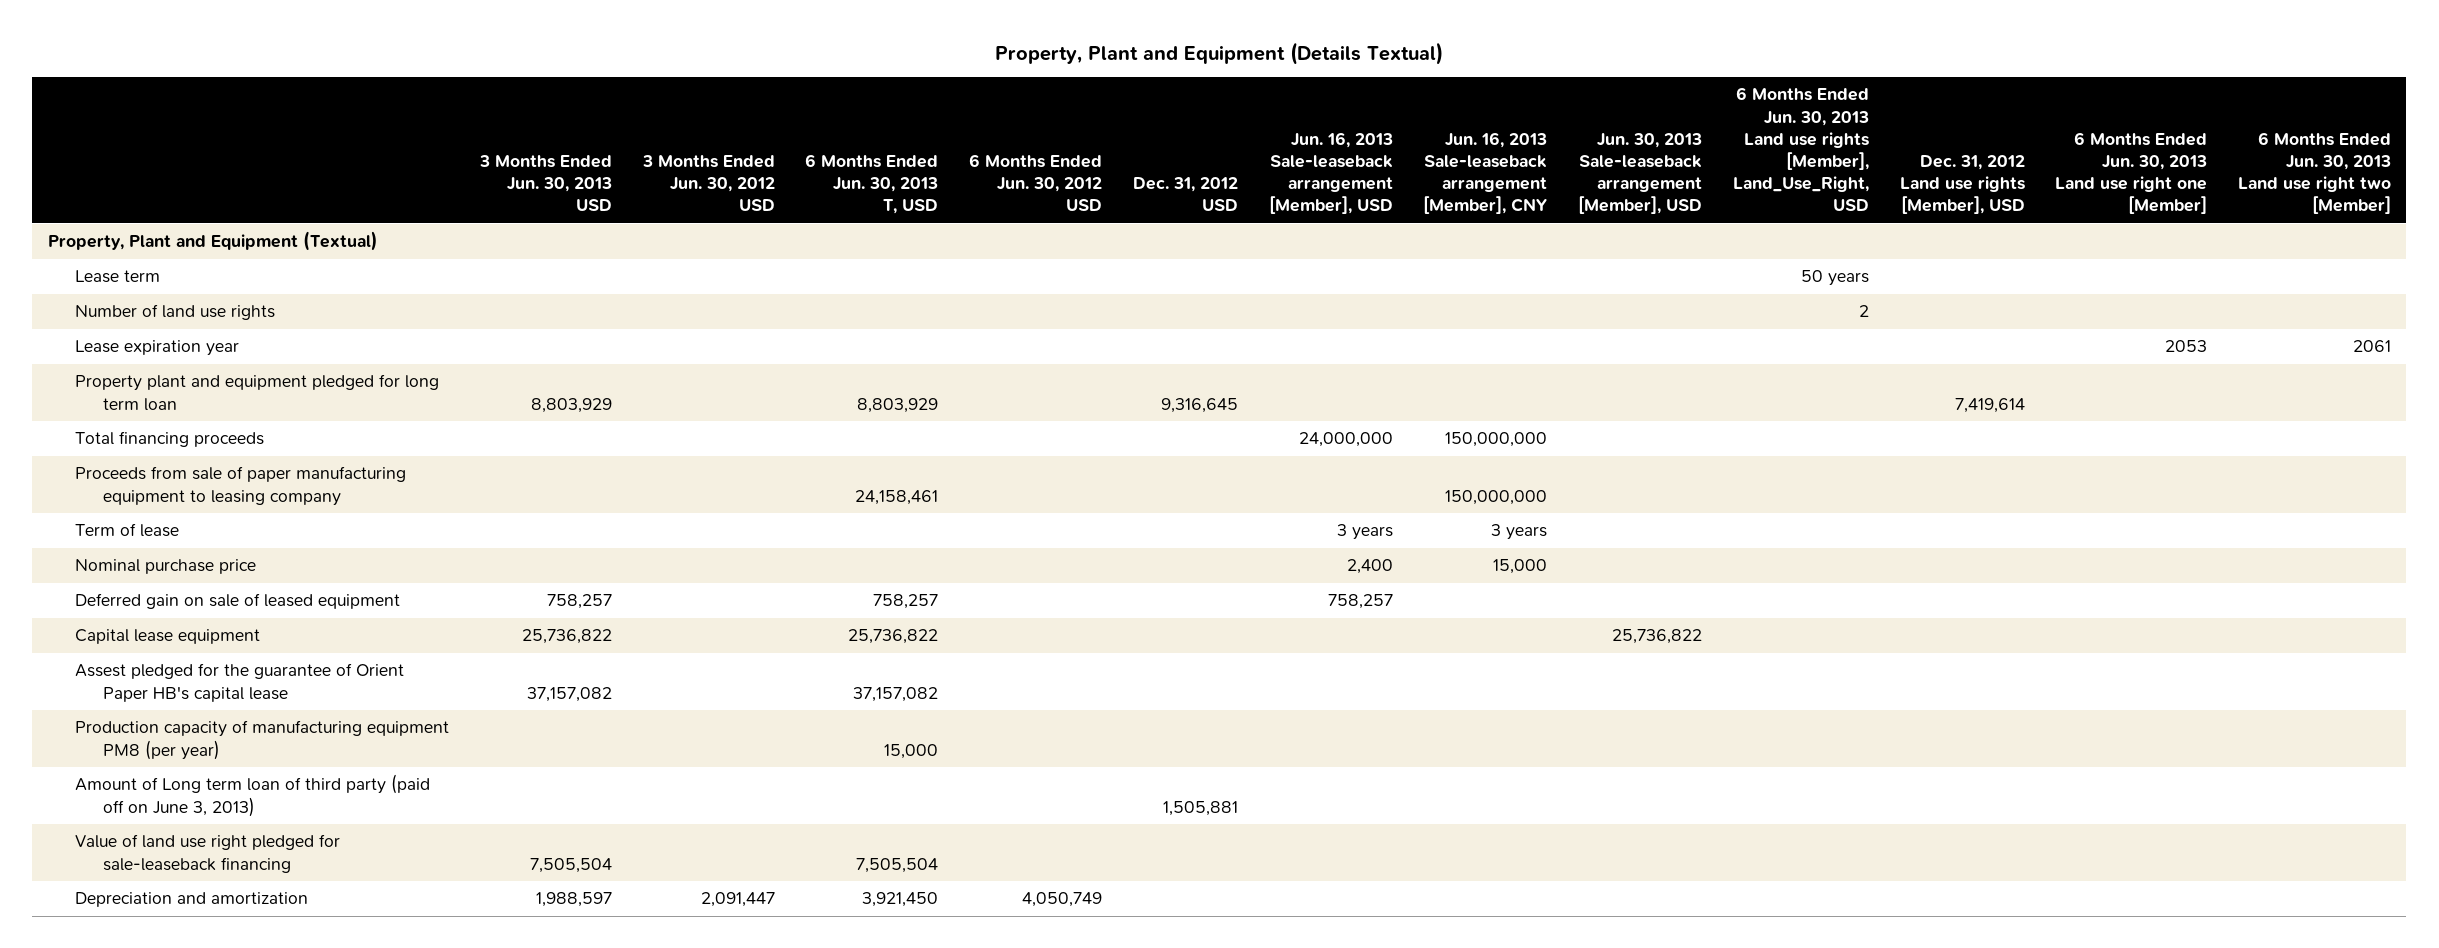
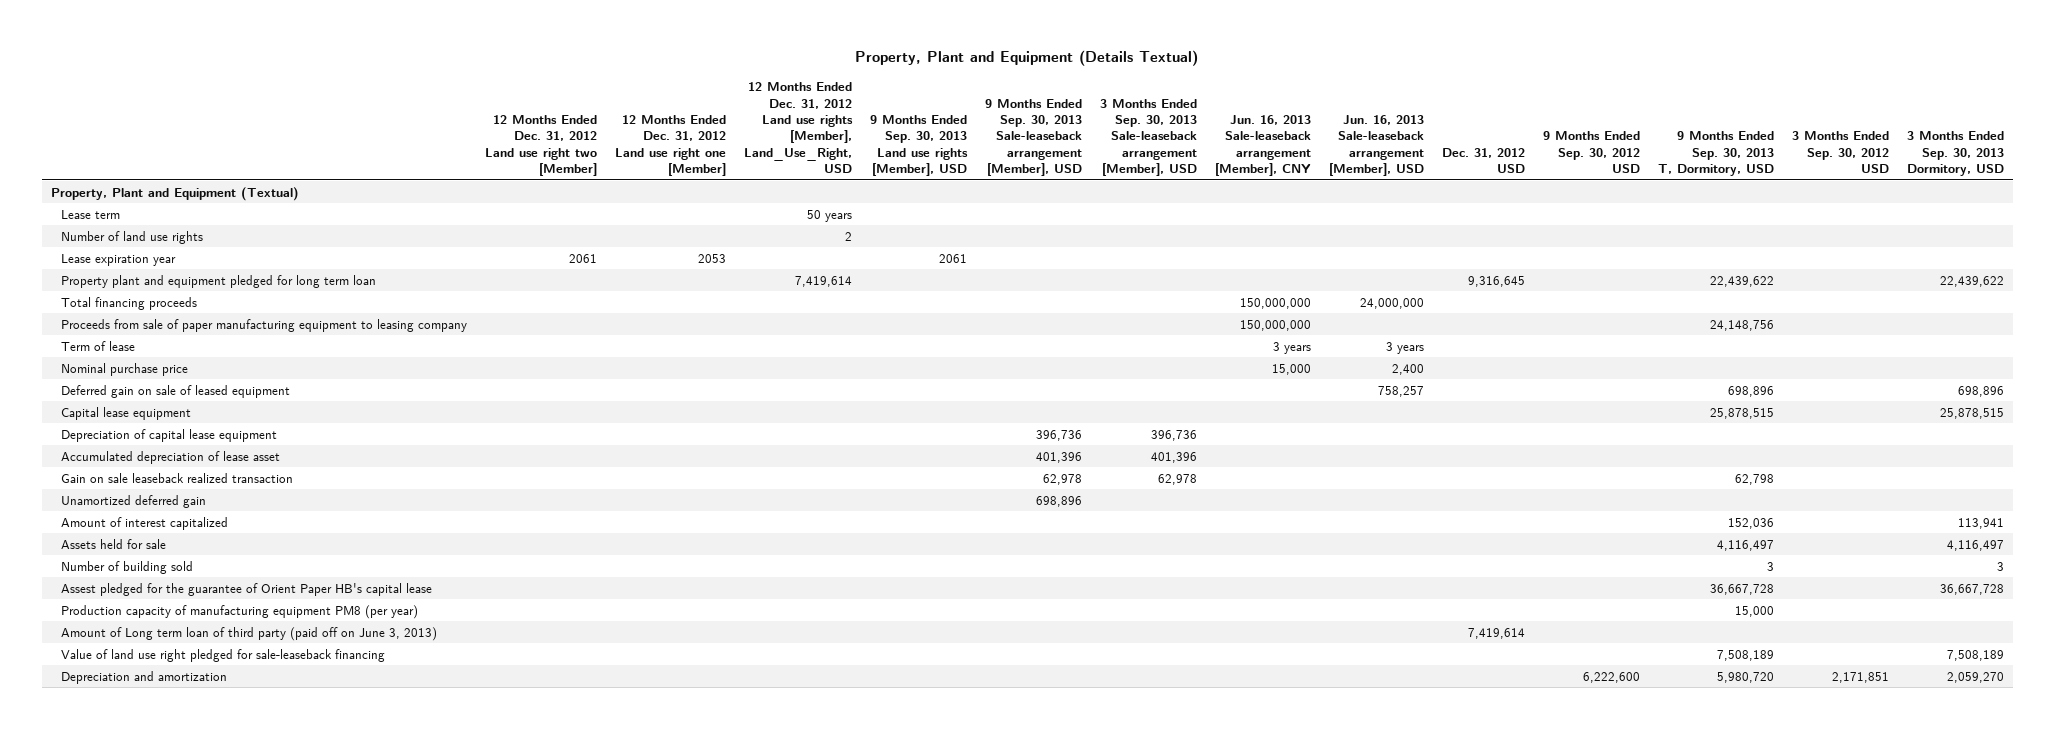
- | 3 Months Ended Jun. 30, 2013 USD | 3 Months Ended Jun. 30, 2012 USD | 6 Months Ended Jun. 30, 2013 T, USD | 6 Months Ended Jun. 30, 2012 USD | Dec. 31, 2012 USD | Jun. 16, 2013 Sale-leaseback arrangement [Member], USD | Jun. 16, 2013 Sale-leaseback arrangement [Member], CNY | Jun. 30, 2013 Sale-leaseback arrangement [Member], USD | 6 Months Ended Jun. 30, 2013 Land use rights [Member], Land_Use_Right, USD | Dec. 31, 2012 Land use rights [Member], USD | 6 Months Ended Jun. 30, 2013 Land use right one [Member] | 6 Months Ended Jun. 30, 2013 Land use right two [Member]
+ | 12 Months Ended Dec. 31, 2012 Land use right two [Member] | 12 Months Ended Dec. 31, 2012 Land use right one [Member] | 12 Months Ended Dec. 31, 2012 Land use rights [Member], Land_Use_Right, USD | 9 Months Ended Sep. 30, 2013 Land use rights [Member], USD | 9 Months Ended Sep. 30, 2013 Sale-leaseback arrangement [Member], USD | 3 Months Ended Sep. 30, 2013 Sale-leaseback arrangement [Member], USD | Jun. 16, 2013 Sale-leaseback arrangement [Member], CNY | Jun. 16, 2013 Sale-leaseback arrangement [Member], USD | Dec. 31, 2012 USD | 9 Months Ended Sep. 30, 2012 USD | 9 Months Ended Sep. 30, 2013 T, Dormitory, USD | 3 Months Ended Sep. 30, 2012 USD | 3 Months Ended Sep. 30, 2013 Dormitory, USD
+ Depreciation of capital lease equipment | | | | | 396,736 | 396,736 | | | | | | |
+ Accumulated depreciation of lease asset | | | | | 401,396 | 401,396 | | | | | | |
+ Gain on sale leaseback realized transaction | | | | | 62,978 | 62,978 | | | | | 62,798 | |
+ Unamortized deferred gain | | | | | 698,896 | | | | | | | |
+ Amount of interest capitalized | | | | | | | | | | | 152,036 | | 113,941
+ Assets held for sale | | | | | | | | | | | 4,116,497 | | 4,116,497
+ Number of building sold | | | | | | | | | | | 3 | | 3
- Amount of Long term loan of third party (paid off on June 3, 2013) | | | | | 1,505,881 | | | | | | |
+ Amount of Long term loan of third party (paid off on June 3, 2013) | | | | | | | | | 7,419,614 | | | |

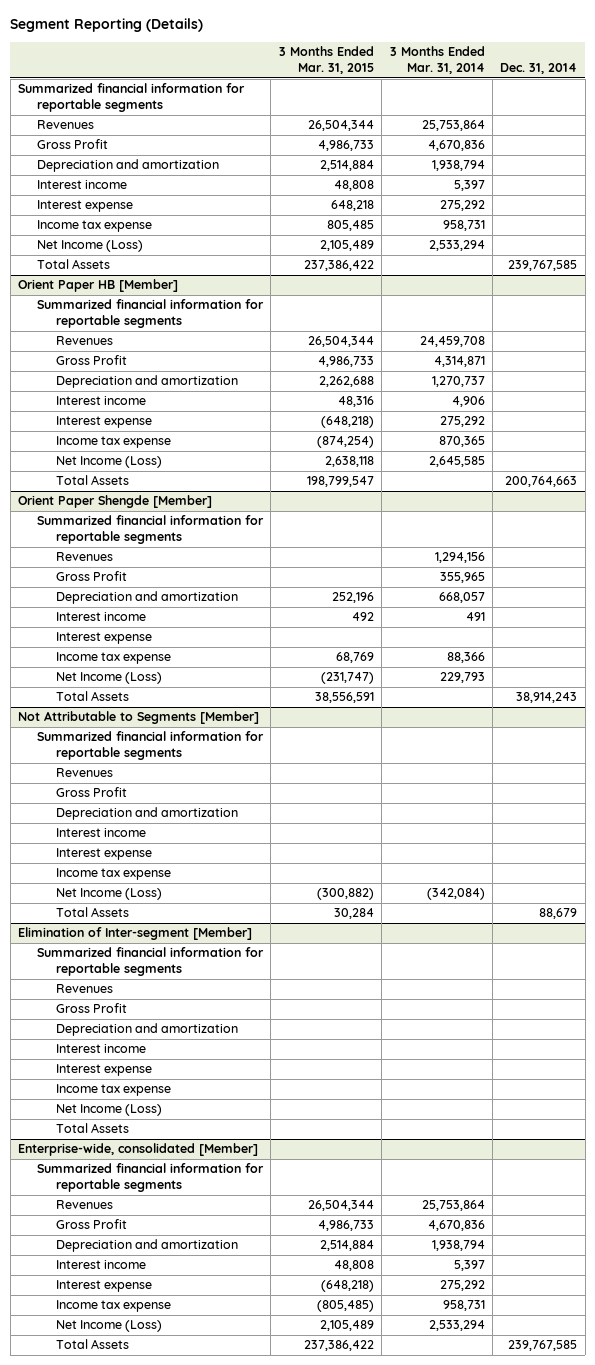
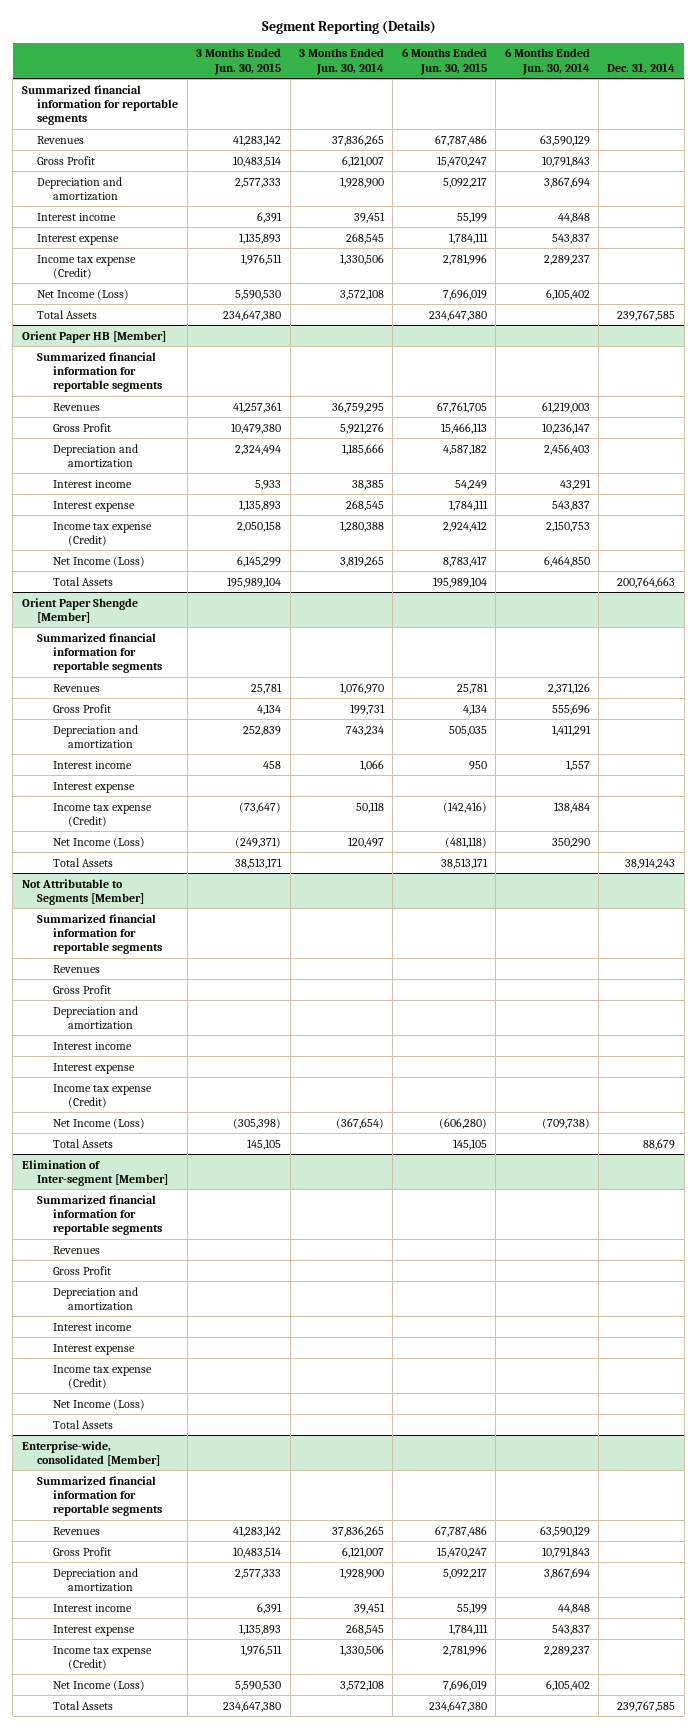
- | 3 Months Ended Mar. 31, 2015 | 3 Months Ended Mar. 31, 2014 | Dec. 31, 2014
+ | 3 Months Ended Jun. 30, 2015 | 3 Months Ended Jun. 30, 2014 | 6 Months Ended Jun. 30, 2015 | 6 Months Ended Jun. 30, 2014 | Dec. 31, 2014
- Income tax expense | 805,485 | 958,731 |
+ Income tax expense (Credit) | 1,976,511 | 1,330,506 | 2,781,996 | 2,289,237 |
@ Orient Paper HB [Member]
- Income tax expense | (874,254) | 870,365 |
+ Income tax expense (Credit) | 2,050,158 | 1,280,388 | 2,924,412 | 2,150,753 |
@ Orient Paper Shengde [Member]
- Income tax expense | 68,769 | 88,366 |
+ Income tax expense (Credit) | (73,647) | 50,118 | (142,416) | 138,484 |
@ Not Attributable to Segments [Member]
- Income tax expense
+ Income tax expense (Credit)
@ Elimination of Inter-segment [Member]
- Income tax expense
+ Income tax expense (Credit)
@ Enterprise-wide, consolidated [Member]
- Income tax expense | (805,485) | 958,731 |
+ Income tax expense (Credit) | 1,976,511 | 1,330,506 | 2,781,996 | 2,289,237 |

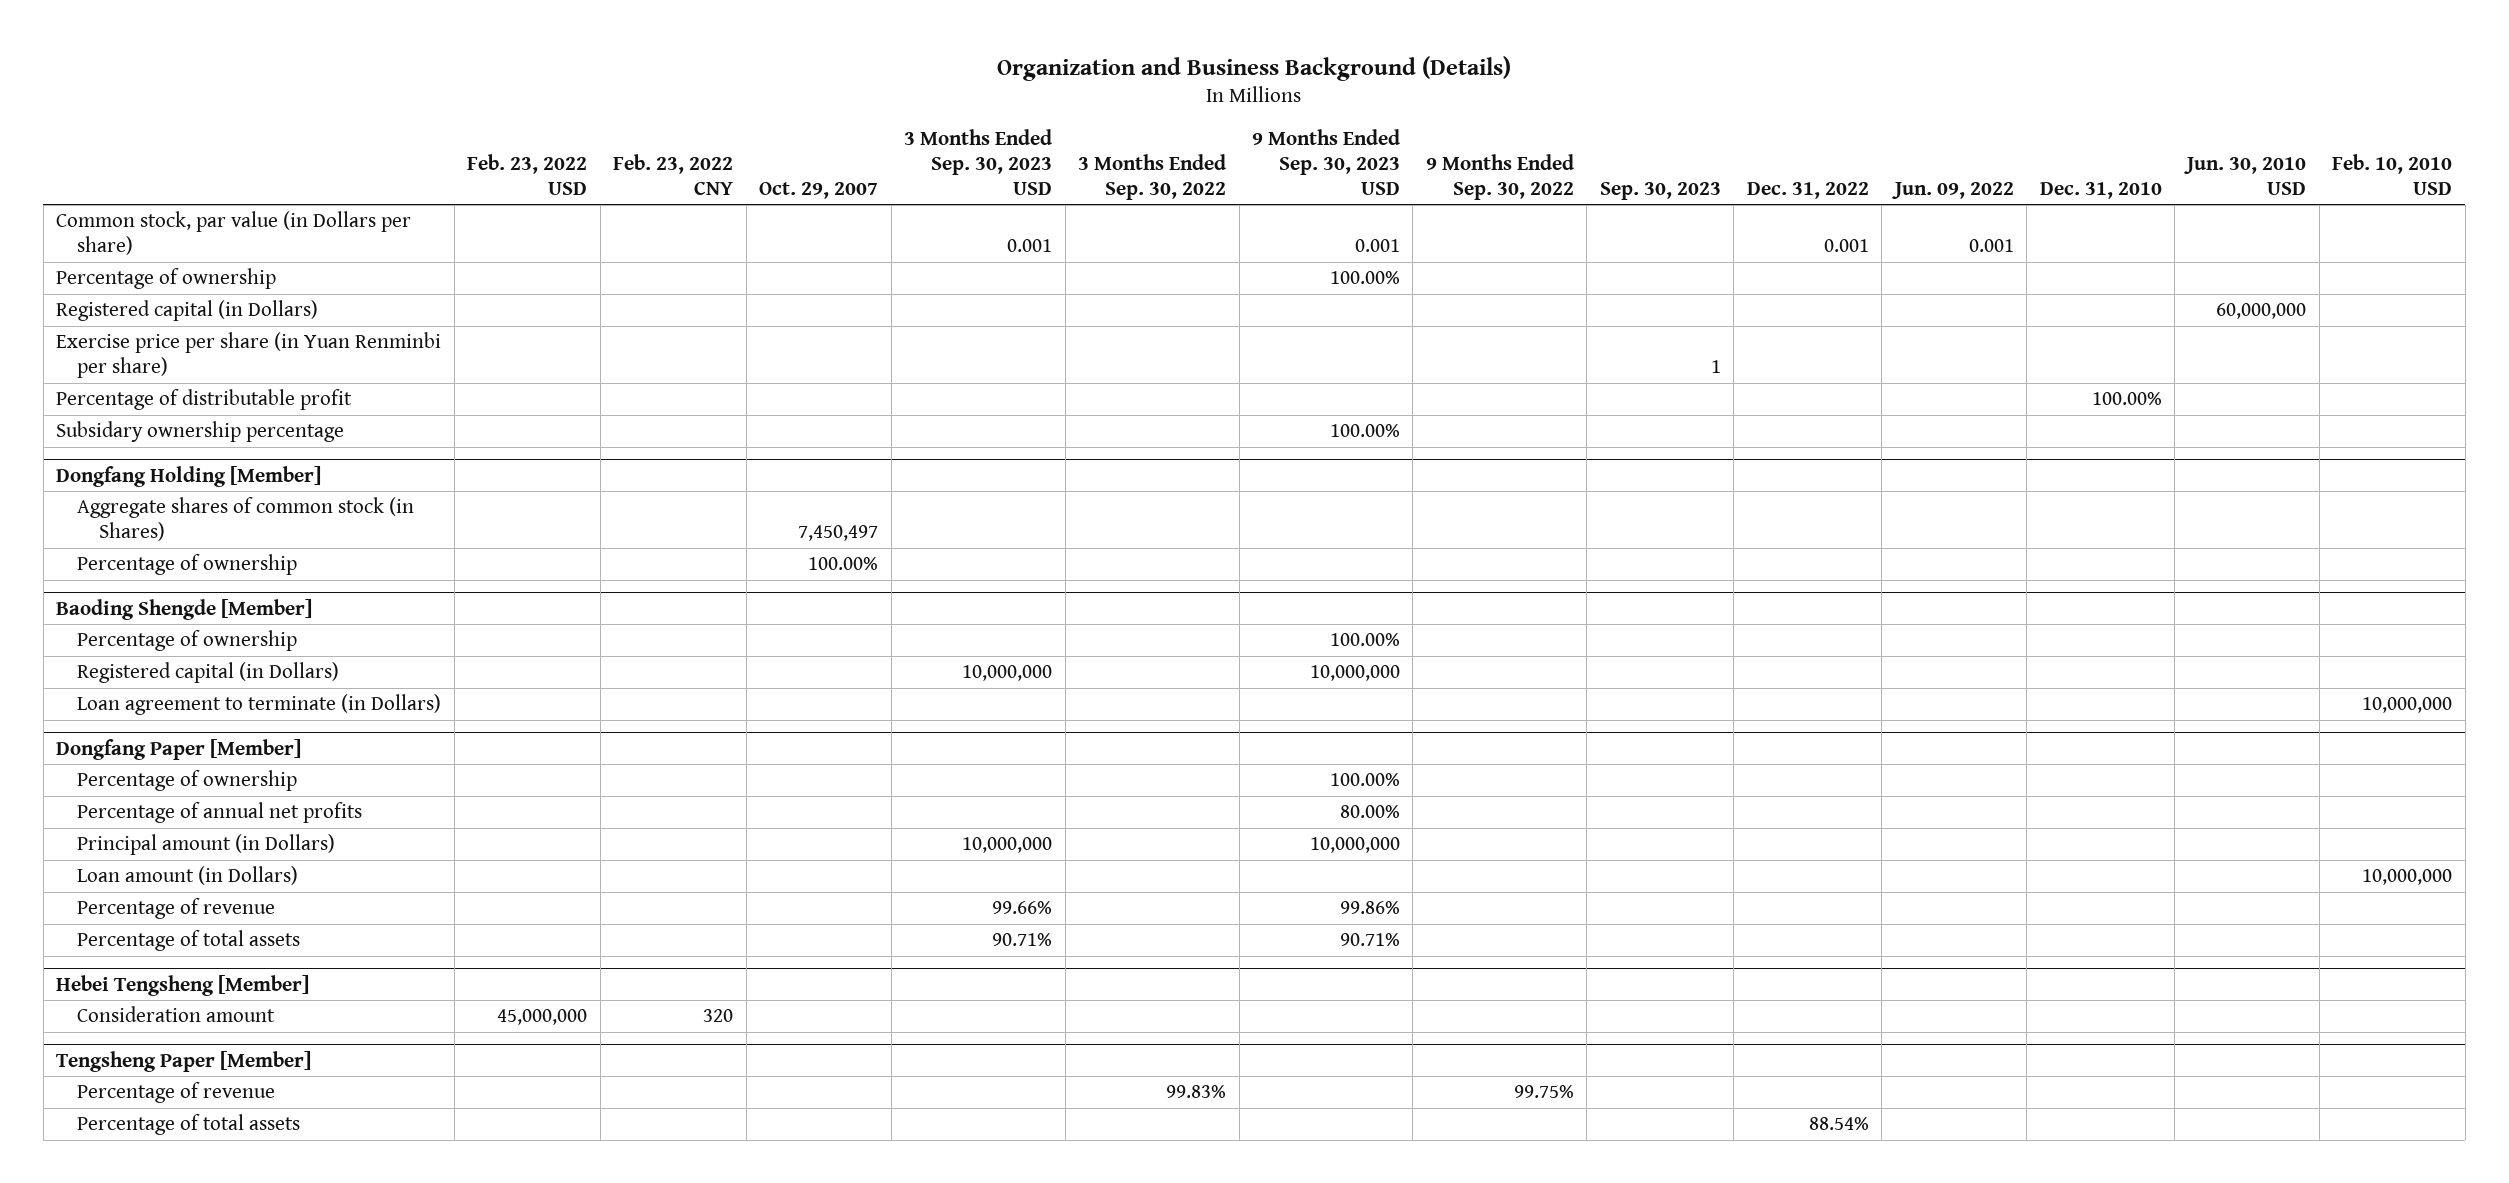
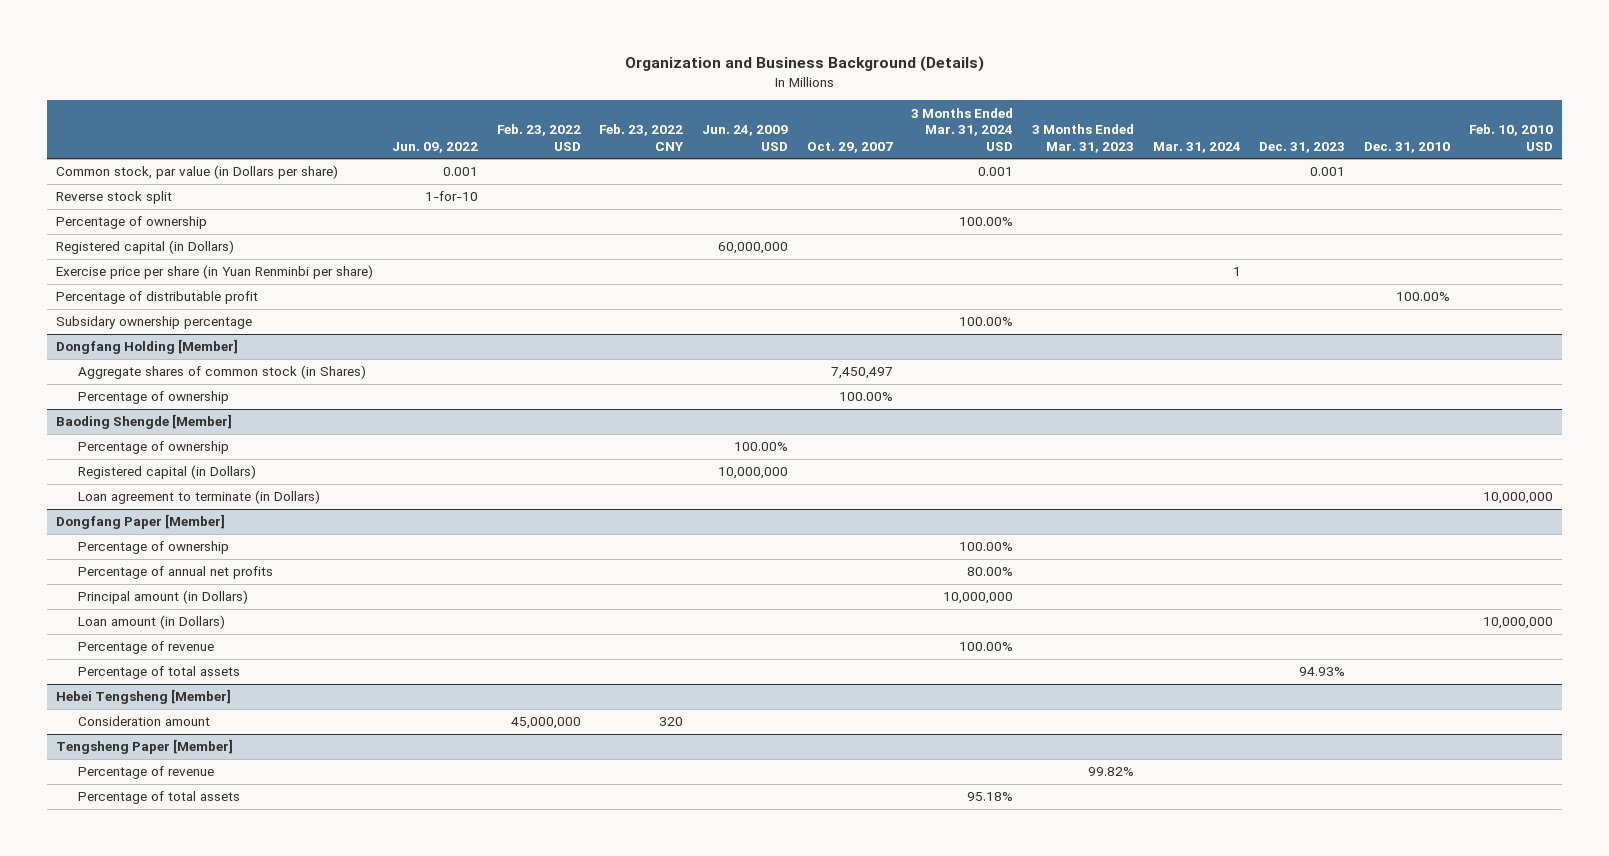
- | Feb. 23, 2022 USD | Feb. 23, 2022 CNY | Oct. 29, 2007 | 3 Months Ended Sep. 30, 2023 USD | 3 Months Ended Sep. 30, 2022 | 9 Months Ended Sep. 30, 2023 USD | 9 Months Ended Sep. 30, 2022 | Sep. 30, 2023 | Dec. 31, 2022 | Jun. 09, 2022 | Dec. 31, 2010 | Jun. 30, 2010 USD | Feb. 10, 2010 USD
+ | Jun. 09, 2022 | Feb. 23, 2022 USD | Feb. 23, 2022 CNY | Jun. 24, 2009 USD | Oct. 29, 2007 | 3 Months Ended Mar. 31, 2024 USD | 3 Months Ended Mar. 31, 2023 | Mar. 31, 2024 | Dec. 31, 2023 | Dec. 31, 2010 | Feb. 10, 2010 USD
+ Reverse stock split | 1-for-10 | | | | | | | | | |

